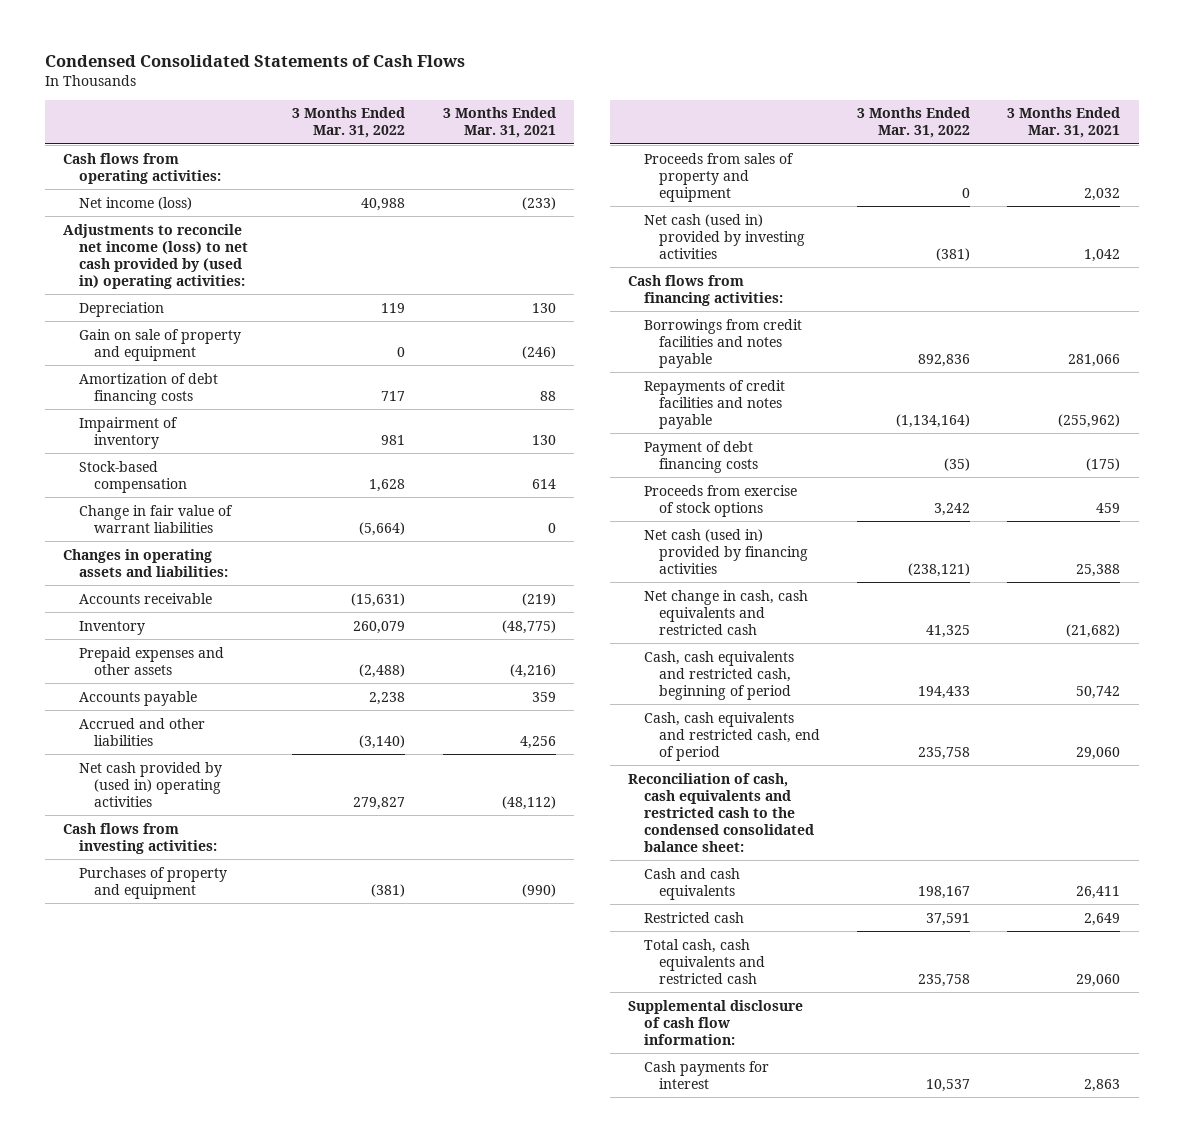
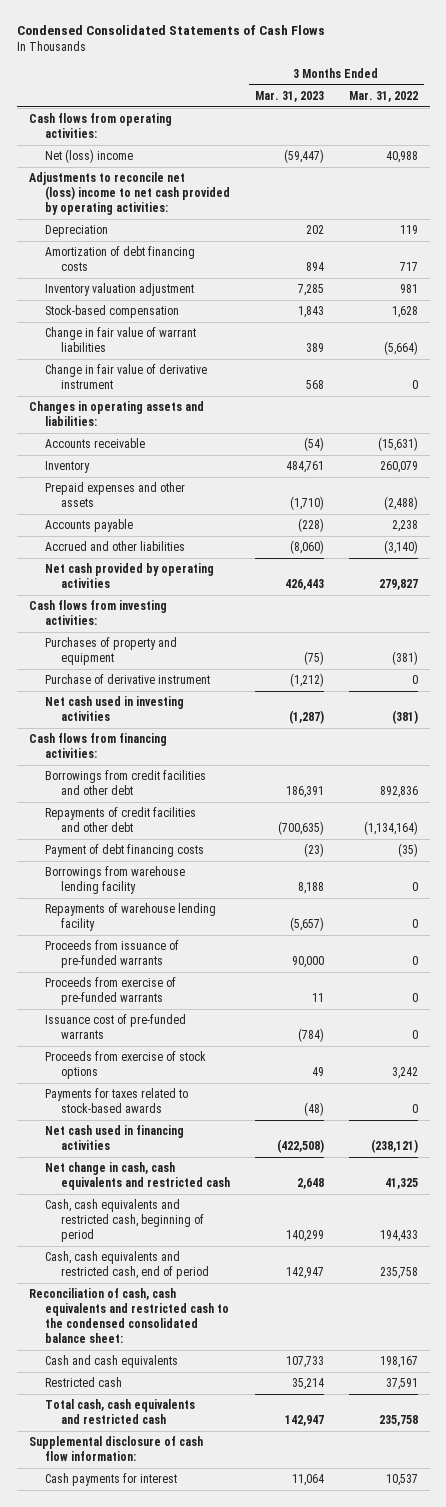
- | 3 Months Ended Mar. 31, 2022 | 3 Months Ended Mar. 31, 2021
+ | 3 Months Ended Mar. 31, 2023 | 3 Months Ended Mar. 31, 2022
- Net income (loss) | 40,988 | (233)
- Adjustments to reconcile net income (loss) to net cash provided by (used in) operating activities:
+ Net (loss) income | (59,447) | 40,988
+ Adjustments to reconcile net (loss) income to net cash provided by operating activities:
- Gain on sale of property and equipment | 0 | (246)
- Impairment of inventory | 981 | 130
+ Inventory valuation adjustment | 7,285 | 981
+ Change in fair value of derivative instrument | 568 | 0
- Net cash provided by (used in) operating activities | 279,827 | (48,112)
+ Net cash provided by operating activities | 426,443 | 279,827
- Proceeds from sales of property and equipment | 0 | 2,032
- Net cash (used in) provided by investing activities | (381) | 1,042
+ Purchase of derivative instrument | (1,212) | 0
+ Net cash used in investing activities | (1,287) | (381)
- Borrowings from credit facilities and notes payable | 892,836 | 281,066
- Repayments of credit facilities and notes payable | (1,134,164) | (255,962)
+ Borrowings from credit facilities and other debt | 186,391 | 892,836
+ Repayments of credit facilities and other debt | (700,635) | (1,134,164)
+ Borrowings from warehouse lending facility | 8,188 | 0
+ Repayments of warehouse lending facility | (5,657) | 0
+ Proceeds from issuance of pre-funded warrants | 90,000 | 0
+ Proceeds from exercise of pre-funded warrants | 11 | 0
+ Issuance cost of pre-funded warrants | (784) | 0
- Net cash (used in) provided by financing activities | (238,121) | 25,388
+ Payments for taxes related to stock-based awards | (48) | 0
+ Net cash used in financing activities | (422,508) | (238,121)

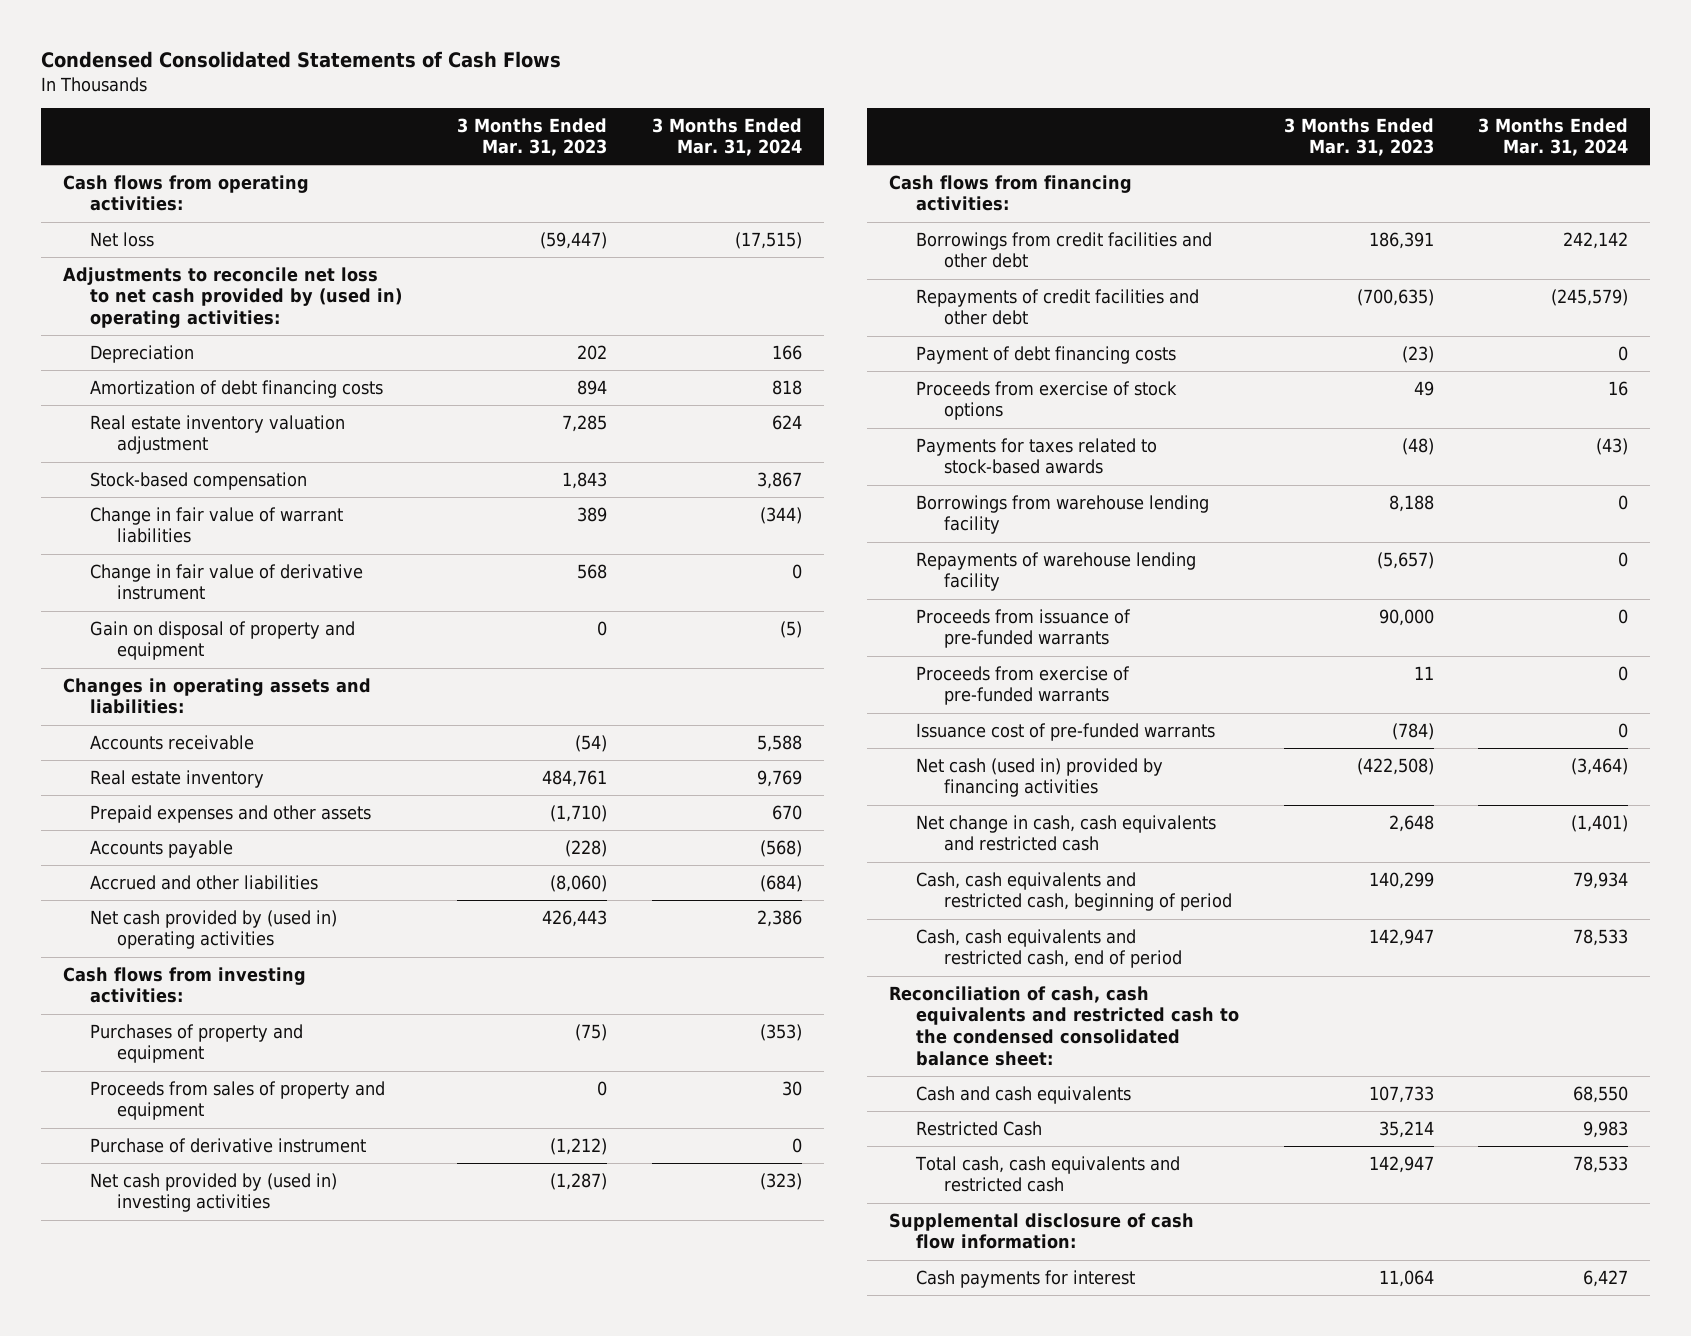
- | 3 Months Ended Mar. 31, 2023 | 3 Months Ended Mar. 31, 2022
+ | 3 Months Ended Mar. 31, 2023 | 3 Months Ended Mar. 31, 2024
- Net (loss) income | (59,447) | 40,988
- Adjustments to reconcile net (loss) income to net cash provided by operating activities:
+ Net loss | (59,447) | (17,515)
+ Adjustments to reconcile net loss to net cash provided by (used in) operating activities:
- Inventory valuation adjustment | 7,285 | 981
+ Real estate inventory valuation adjustment | 7,285 | 624
+ Gain on disposal of property and equipment | 0 | (5)
- Inventory | 484,761 | 260,079
+ Real estate inventory | 484,761 | 9,769
- Net cash provided by operating activities | 426,443 | 279,827
+ Net cash provided by (used in) operating activities | 426,443 | 2,386
+ Proceeds from sales of property and equipment | 0 | 30
- Net cash used in investing activities | (1,287) | (381)
+ Net cash provided by (used in) investing activities | (1,287) | (323)
moved up: Proceeds from exercise of stock options | 49 | 16
moved up: Payments for taxes related to stock-based awards | (48) | (43)
- Net cash used in financing activities | (422,508) | (238,121)
+ Net cash (used in) provided by financing activities | (422,508) | (3,464)
- Restricted cash | 35,214 | 37,591
+ Restricted Cash | 35,214 | 9,983

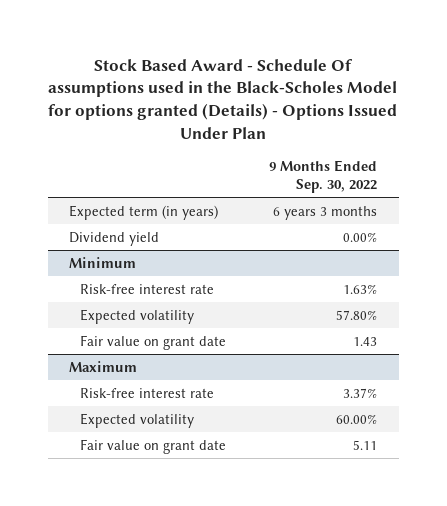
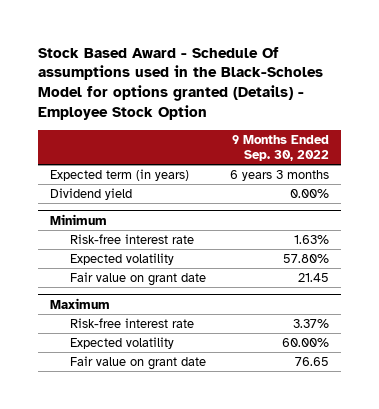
- Stock Based Award - Schedule Of assumptions used in the Black-Scholes Model for options granted (Details) - Options Issued Under Plan
+ Stock Based Award - Schedule Of assumptions used in the Black-Scholes Model for options granted (Details) - Employee Stock Option
@ Minimum
- Fair value on grant date | 1.43
+ Fair value on grant date | 21.45
@ Maximum
- Fair value on grant date | 5.11
+ Fair value on grant date | 76.65

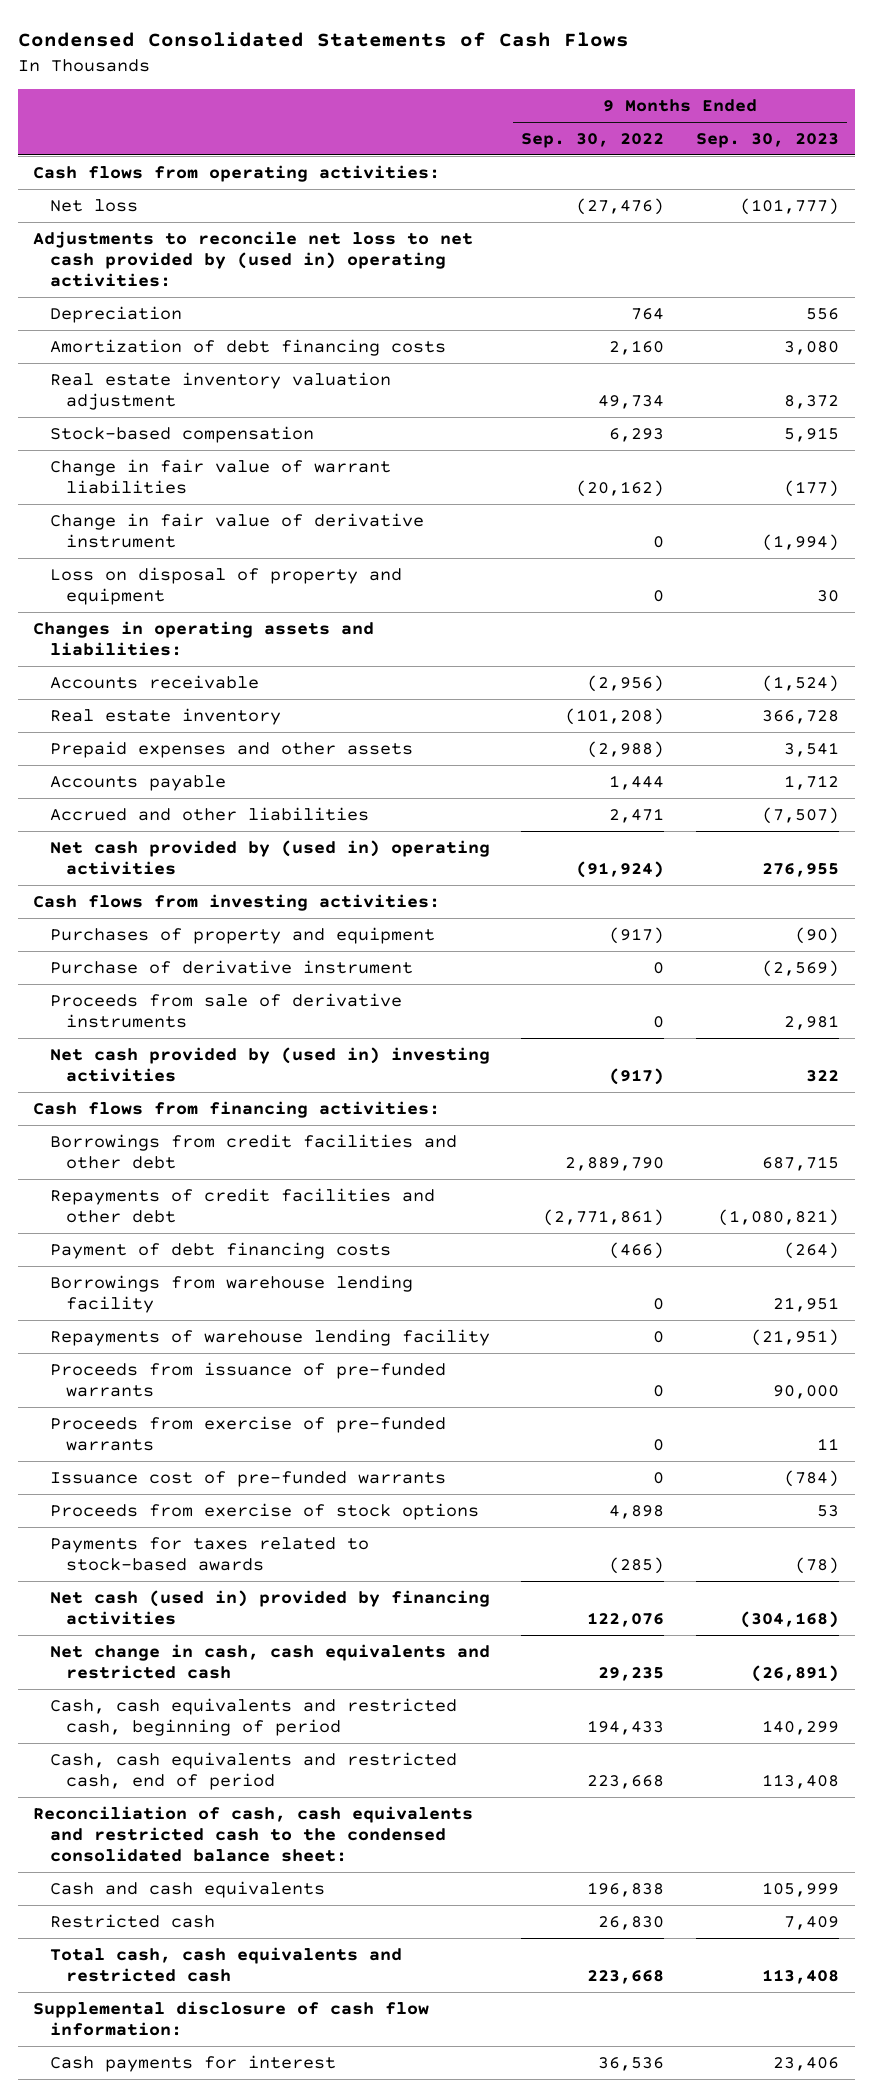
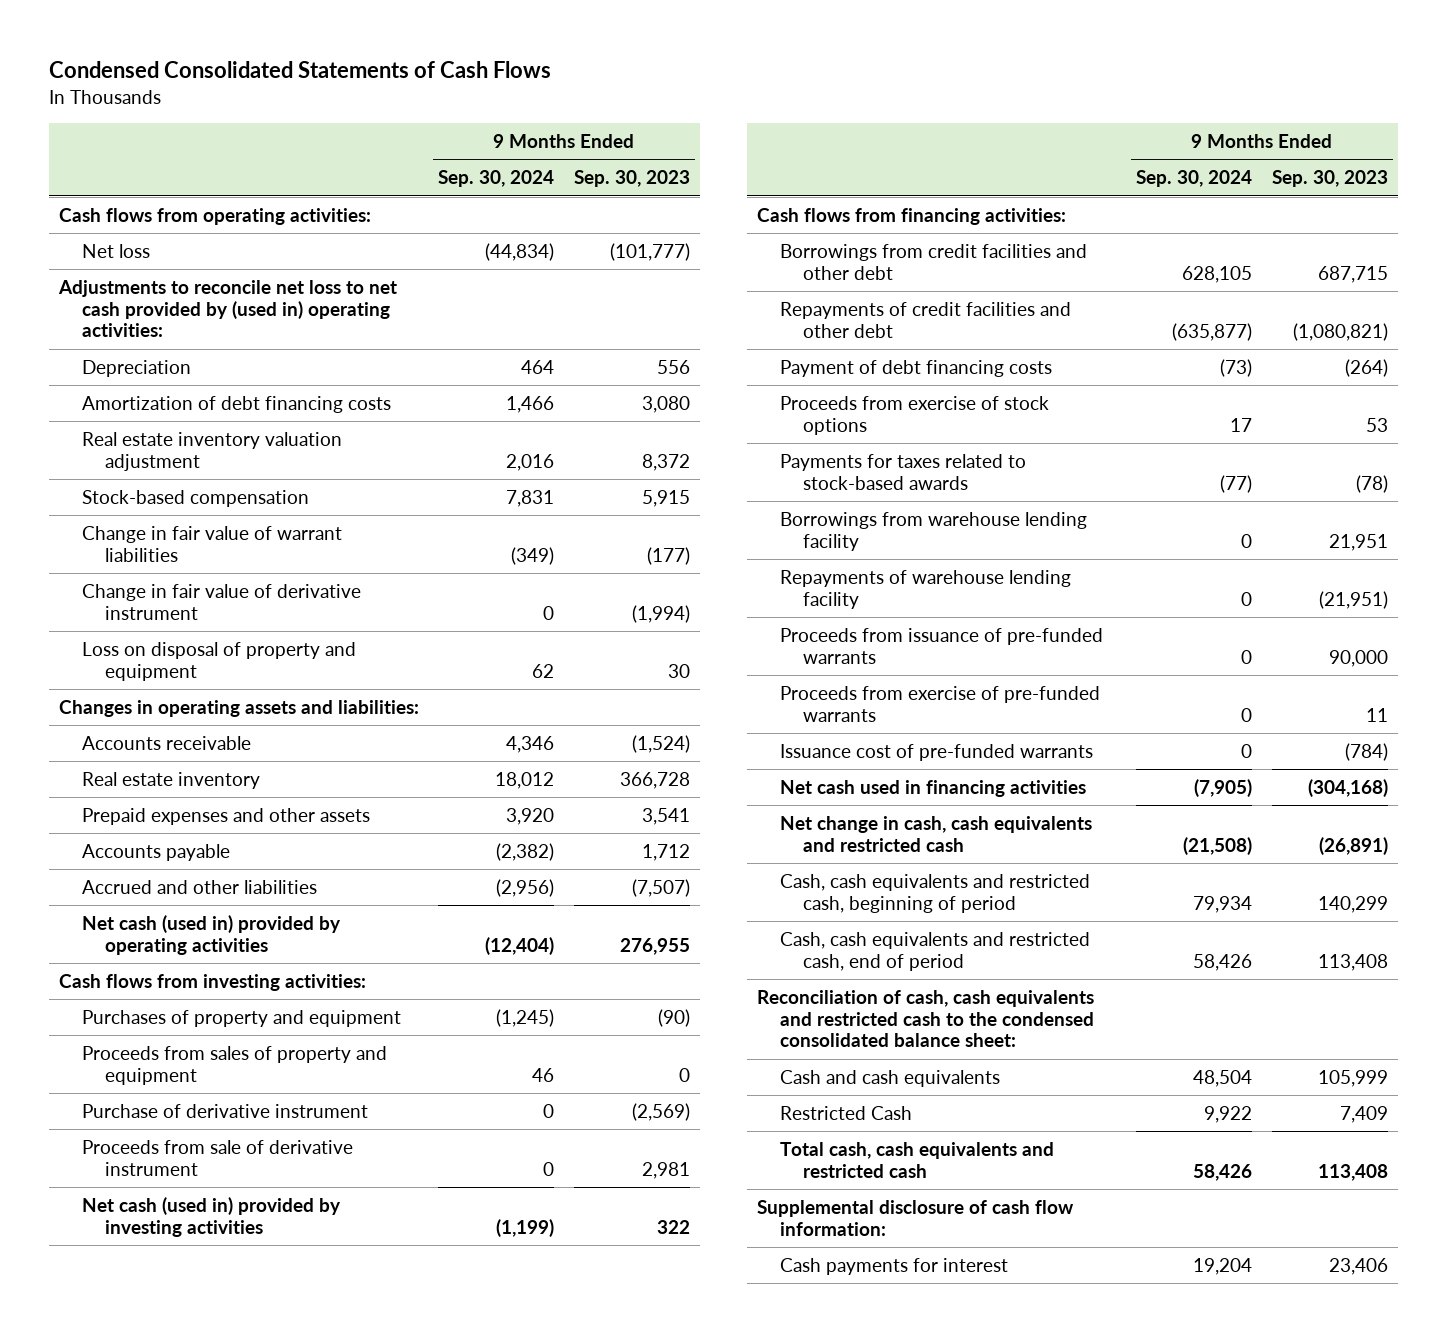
- | 9 Months Ended Sep. 30, 2022 | 9 Months Ended Sep. 30, 2023
+ | 9 Months Ended Sep. 30, 2024 | 9 Months Ended Sep. 30, 2023
- Net cash provided by (used in) operating activities | (91,924) | 276,955
+ Net cash (used in) provided by operating activities | (12,404) | 276,955
+ Proceeds from sales of property and equipment | 46 | 0
- Proceeds from sale of derivative instruments | 0 | 2,981
- Net cash provided by (used in) investing activities | (917) | 322
+ Proceeds from sale of derivative instrument | 0 | 2,981
+ Net cash (used in) provided by investing activities | (1,199) | 322
moved up: Proceeds from exercise of stock options | 17 | 53
moved up: Payments for taxes related to stock-based awards | (77) | (78)
- Net cash (used in) provided by financing activities | 122,076 | (304,168)
+ Net cash used in financing activities | (7,905) | (304,168)
- Restricted cash | 26,830 | 7,409
+ Restricted Cash | 9,922 | 7,409

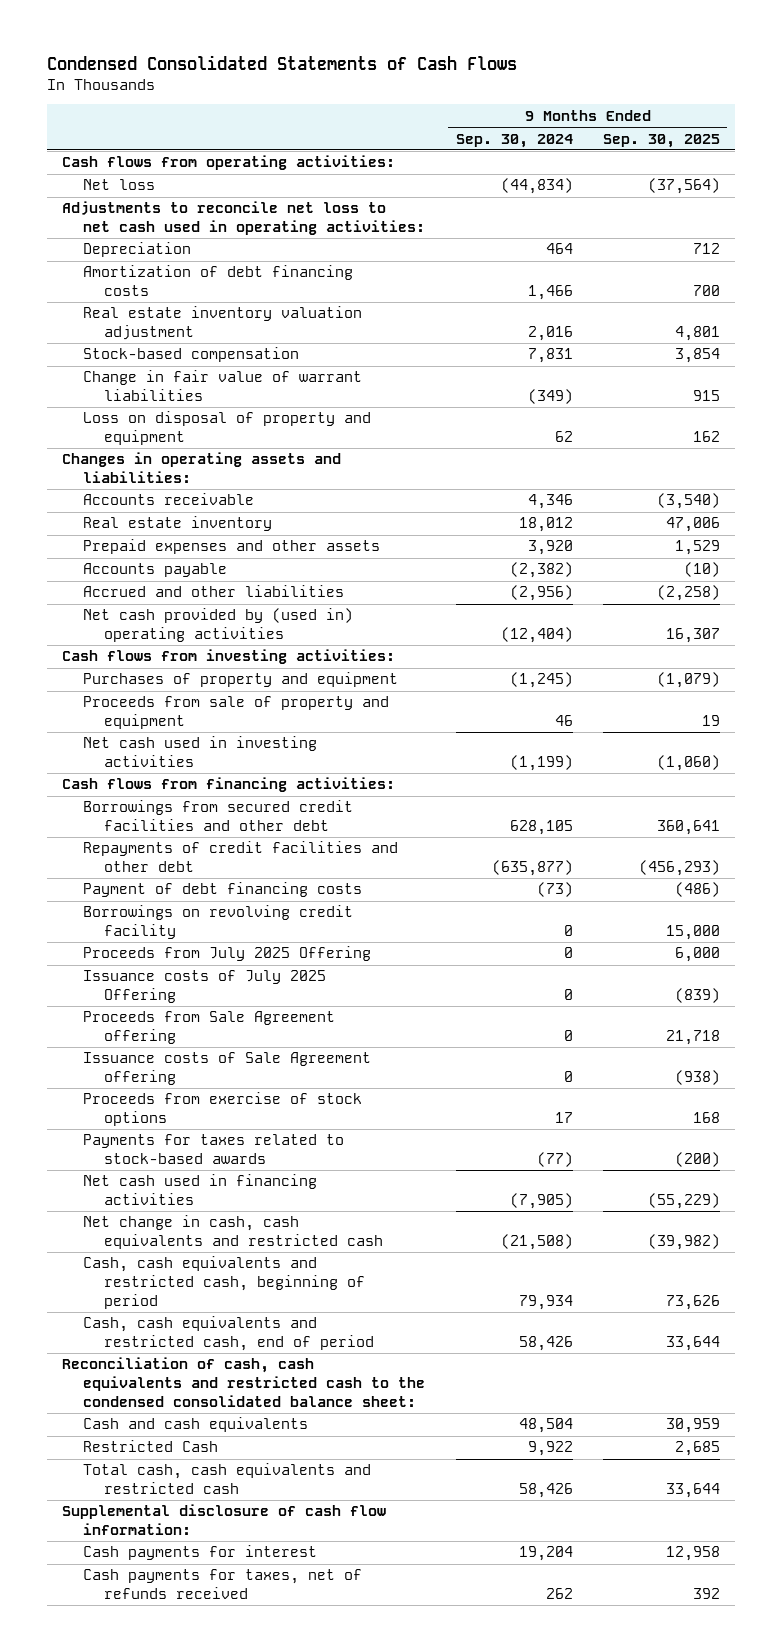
- | 9 Months Ended Sep. 30, 2024 | 9 Months Ended Sep. 30, 2023
+ | 9 Months Ended Sep. 30, 2024 | 9 Months Ended Sep. 30, 2025
- Adjustments to reconcile net loss to net cash provided by (used in) operating activities:
+ Adjustments to reconcile net loss to net cash used in operating activities:
- Change in fair value of derivative instrument | 0 | (1,994)
- Net cash (used in) provided by operating activities | (12,404) | 276,955
+ Net cash provided by (used in) operating activities | (12,404) | 16,307
- Proceeds from sales of property and equipment | 46 | 0
- Purchase of derivative instrument | 0 | (2,569)
- Proceeds from sale of derivative instrument | 0 | 2,981
- Net cash (used in) provided by investing activities | (1,199) | 322
+ Proceeds from sale of property and equipment | 46 | 19
+ Net cash used in investing activities | (1,199) | (1,060)
- Borrowings from credit facilities and other debt | 628,105 | 687,715
+ Borrowings from secured credit facilities and other debt | 628,105 | 360,641
+ Borrowings on revolving credit facility | 0 | 15,000
+ Proceeds from July 2025 Offering | 0 | 6,000
+ Issuance costs of July 2025 Offering | 0 | (839)
+ Proceeds from Sale Agreement offering | 0 | 21,718
+ Issuance costs of Sale Agreement offering | 0 | (938)
- Borrowings from warehouse lending facility | 0 | 21,951
- Repayments of warehouse lending facility | 0 | (21,951)
- Proceeds from issuance of pre-funded warrants | 0 | 90,000
- Proceeds from exercise of pre-funded warrants | 0 | 11
- Issuance cost of pre-funded warrants | 0 | (784)
+ Cash payments for taxes, net of refunds received | 262 | 392

